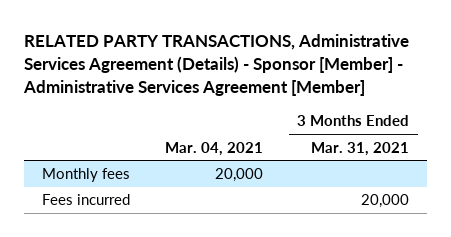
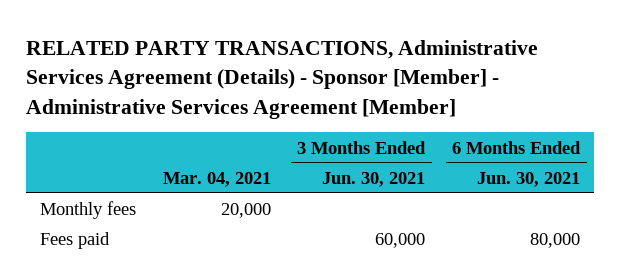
- | Mar. 04, 2021 | 3 Months Ended Mar. 31, 2021
+ | Mar. 04, 2021 | 3 Months Ended Jun. 30, 2021 | 6 Months Ended Jun. 30, 2021
- Fees incurred | | 20,000
+ Fees paid | | 60,000 | 80,000

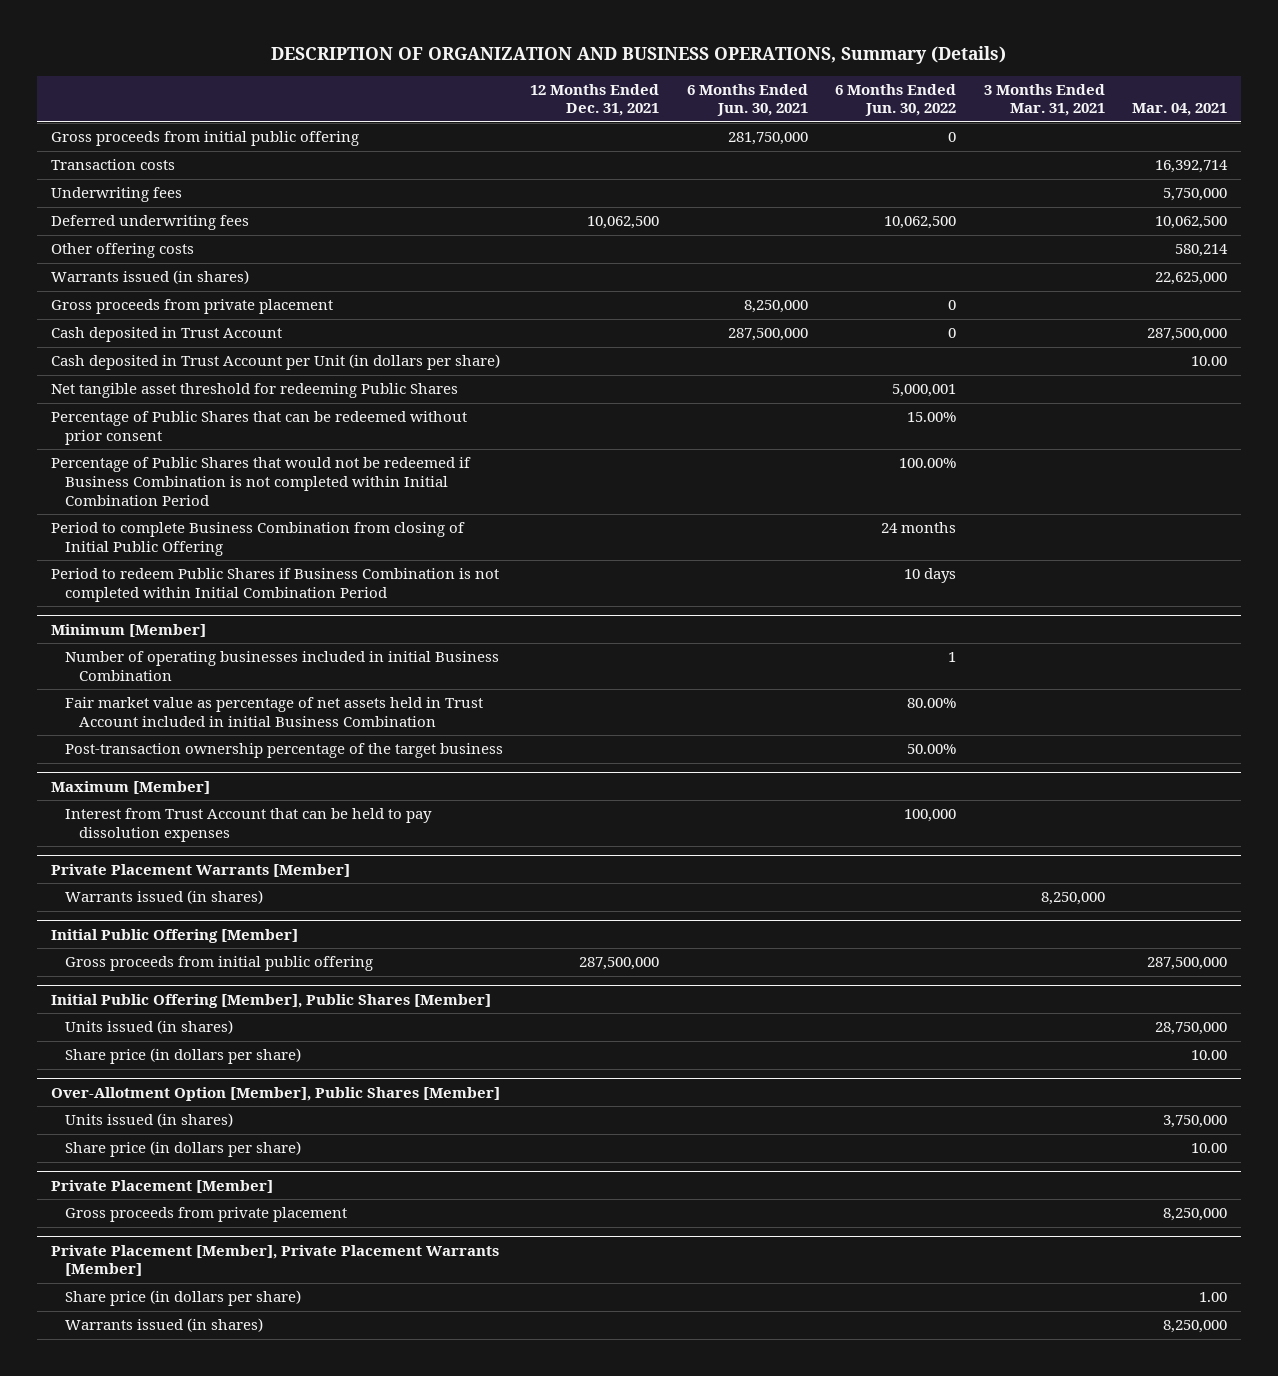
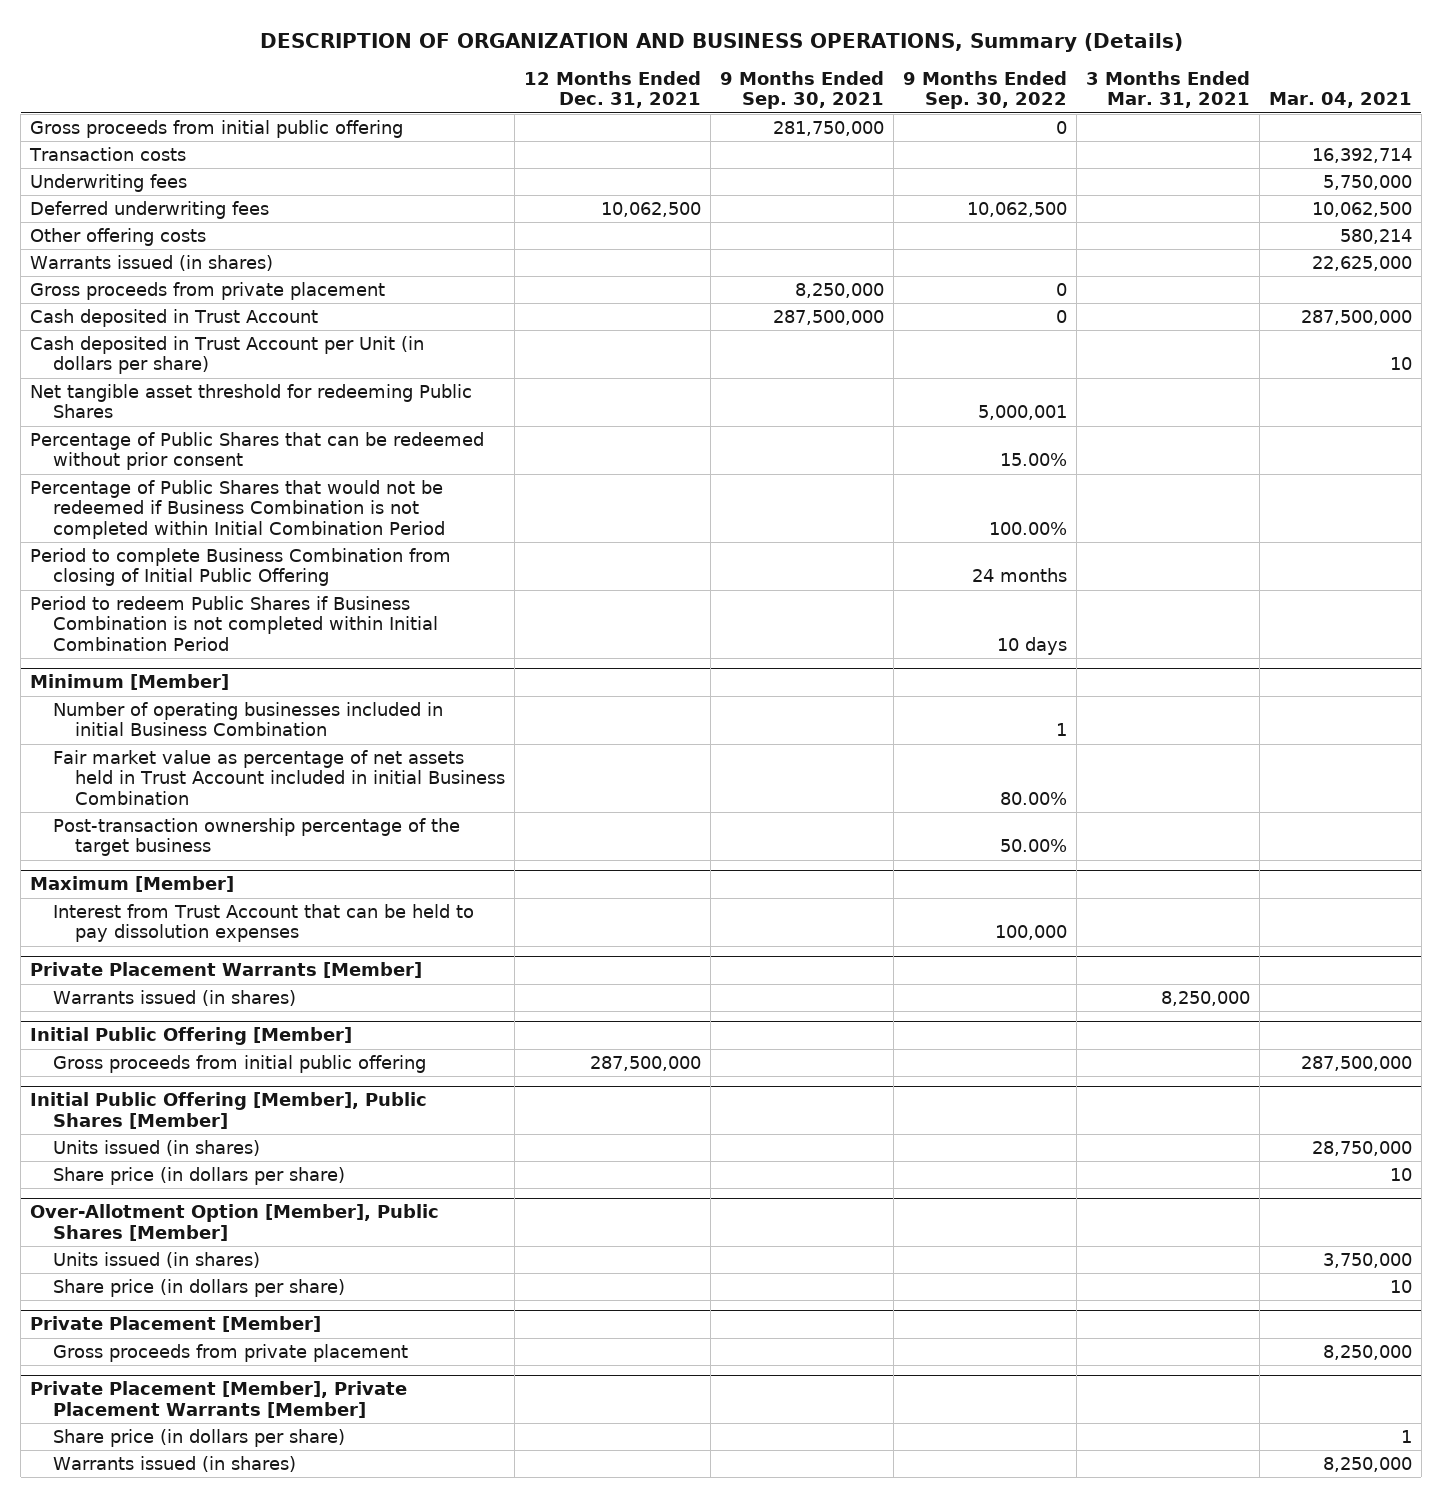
- | 12 Months Ended Dec. 31, 2021 | 6 Months Ended Jun. 30, 2021 | 6 Months Ended Jun. 30, 2022 | 3 Months Ended Mar. 31, 2021 | Mar. 04, 2021
+ | 12 Months Ended Dec. 31, 2021 | 9 Months Ended Sep. 30, 2021 | 9 Months Ended Sep. 30, 2022 | 3 Months Ended Mar. 31, 2021 | Mar. 04, 2021
- Cash deposited in Trust Account per Unit (in dollars per share) | | | | | 10.00
+ Cash deposited in Trust Account per Unit (in dollars per share) | | | | | 10
@ Initial Public Offering [Member], Public Shares [Member]
- Share price (in dollars per share) | | | | | 10.00
+ Share price (in dollars per share) | | | | | 10
@ Over-Allotment Option [Member], Public Shares [Member]
- Share price (in dollars per share) | | | | | 10.00
+ Share price (in dollars per share) | | | | | 10
@ Private Placement [Member], Private Placement Warrants [Member]
- Share price (in dollars per share) | | | | | 1.00
+ Share price (in dollars per share) | | | | | 1

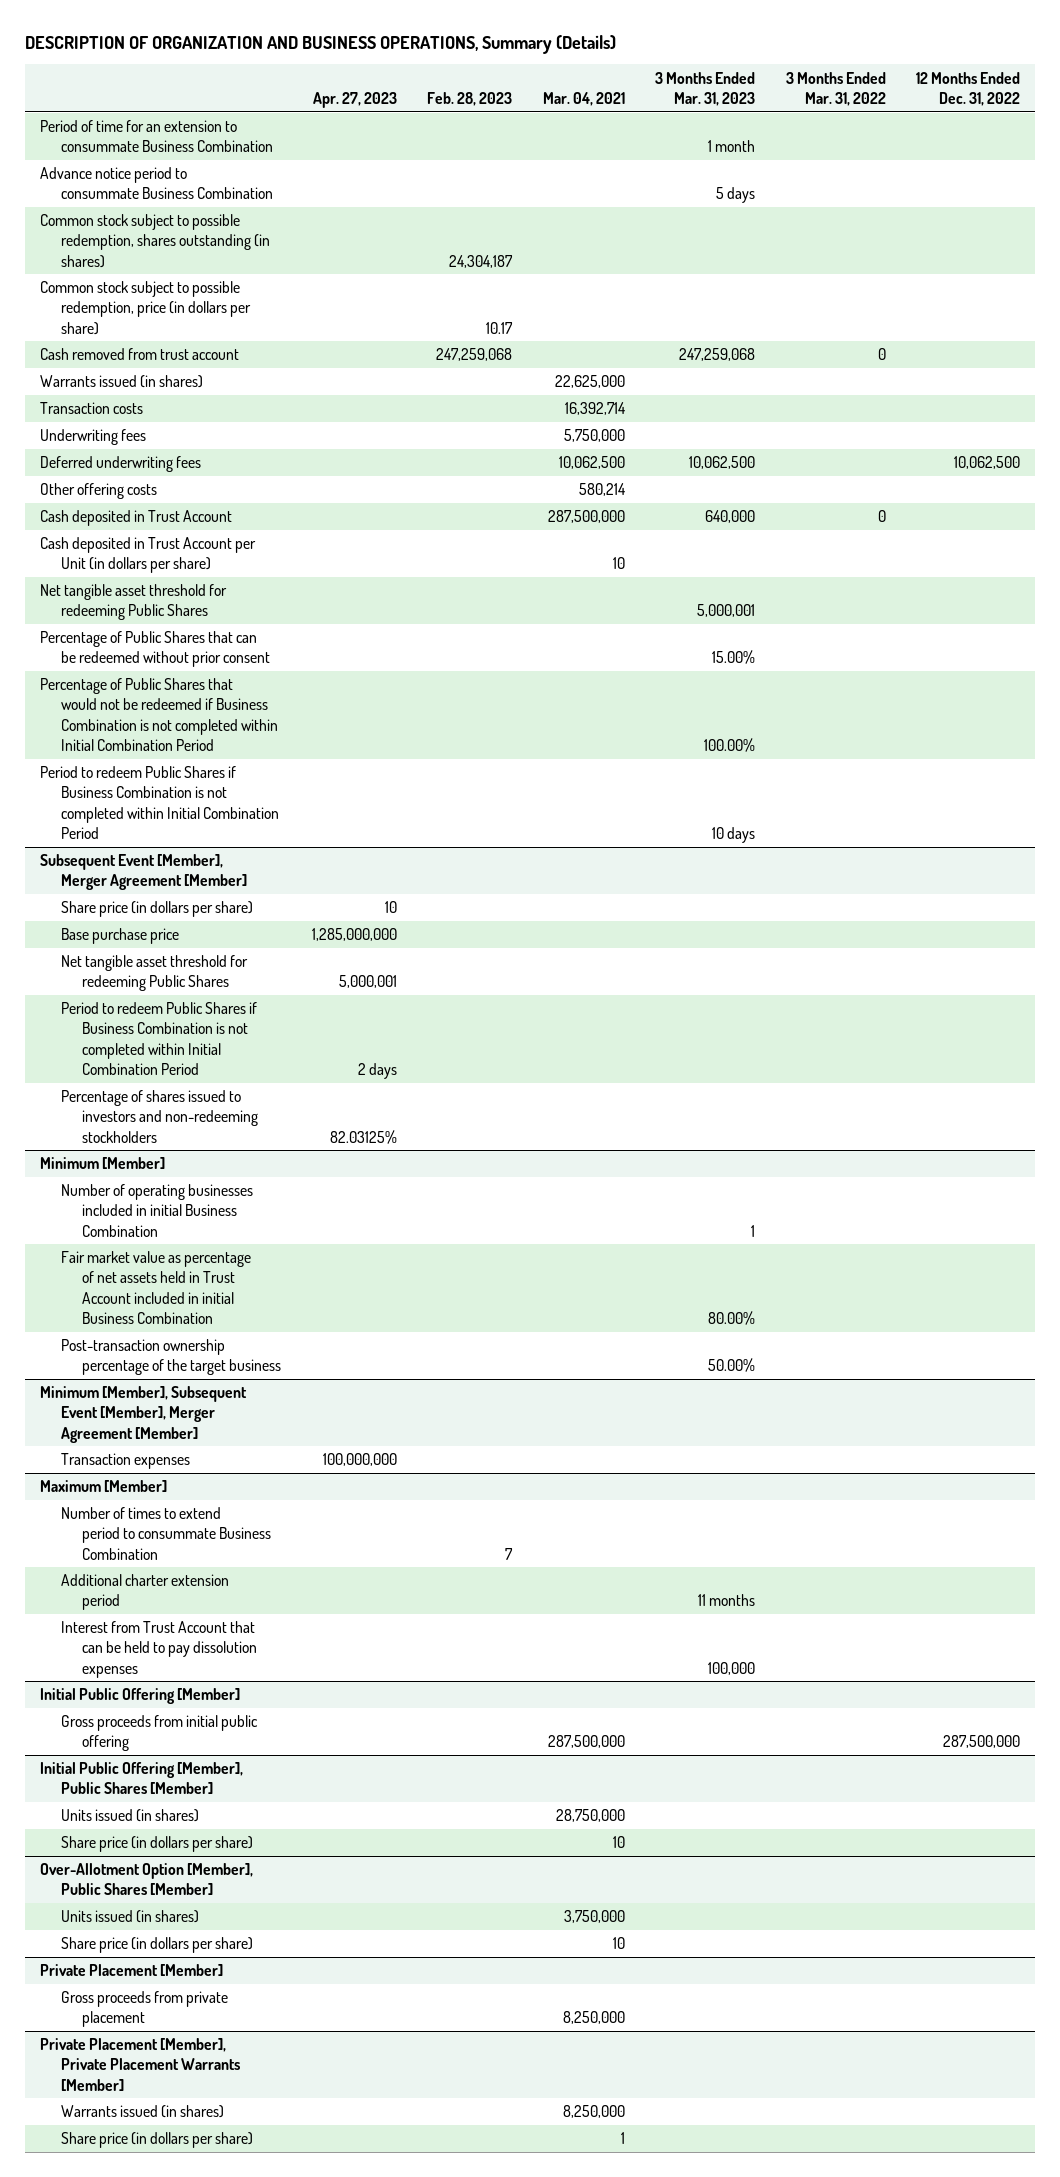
- | 12 Months Ended Dec. 31, 2021 | 9 Months Ended Sep. 30, 2021 | 9 Months Ended Sep. 30, 2022 | 3 Months Ended Mar. 31, 2021 | Mar. 04, 2021
+ | Apr. 27, 2023 | Feb. 28, 2023 | Mar. 04, 2021 | 3 Months Ended Mar. 31, 2023 | 3 Months Ended Mar. 31, 2022 | 12 Months Ended Dec. 31, 2022
- Gross proceeds from initial public offering | | 281,750,000 | 0 | |
+ Period of time for an extension to consummate Business Combination | | | | 1 month | |
+ Advance notice period to consummate Business Combination | | | | 5 days | |
+ Common stock subject to possible redemption, shares outstanding (in shares) | | 24,304,187 | | | |
+ Common stock subject to possible redemption, price (in dollars per share) | | 10.17 | | | |
+ Cash removed from trust account | | 247,259,068 | | 247,259,068 | 0 |
moved up: Warrants issued (in shares) | | | 22,625,000 | | |
- Gross proceeds from private placement | | 8,250,000 | 0 | |
- Period to complete Business Combination from closing of Initial Public Offering | | | 24 months | |
+ Subsequent Event [Member], Merger Agreement [Member]
+ Share price (in dollars per share) | 10 | | | | |
+ Base purchase price | 1,285,000,000 | | | | |
+ Net tangible asset threshold for redeeming Public Shares | 5,000,001 | | | | |
+ Period to redeem Public Shares if Business Combination is not completed within Initial Combination Period | 2 days | | | | |
+ Percentage of shares issued to investors and non-redeeming stockholders | 82.03125% | | | | |
+ Minimum [Member], Subsequent Event [Member], Merger Agreement [Member]
+ Transaction expenses | 100,000,000 | | | | |
@ Maximum [Member]
+ Number of times to extend period to consummate Business Combination | | 7 | | | |
+ Additional charter extension period | | | | 11 months | |
- Private Placement Warrants [Member]
- Warrants issued (in shares) | | | | 8,250,000 |
@ Private Placement [Member], Private Placement Warrants [Member]
moved down: Share price (in dollars per share) | | | 1 | | |

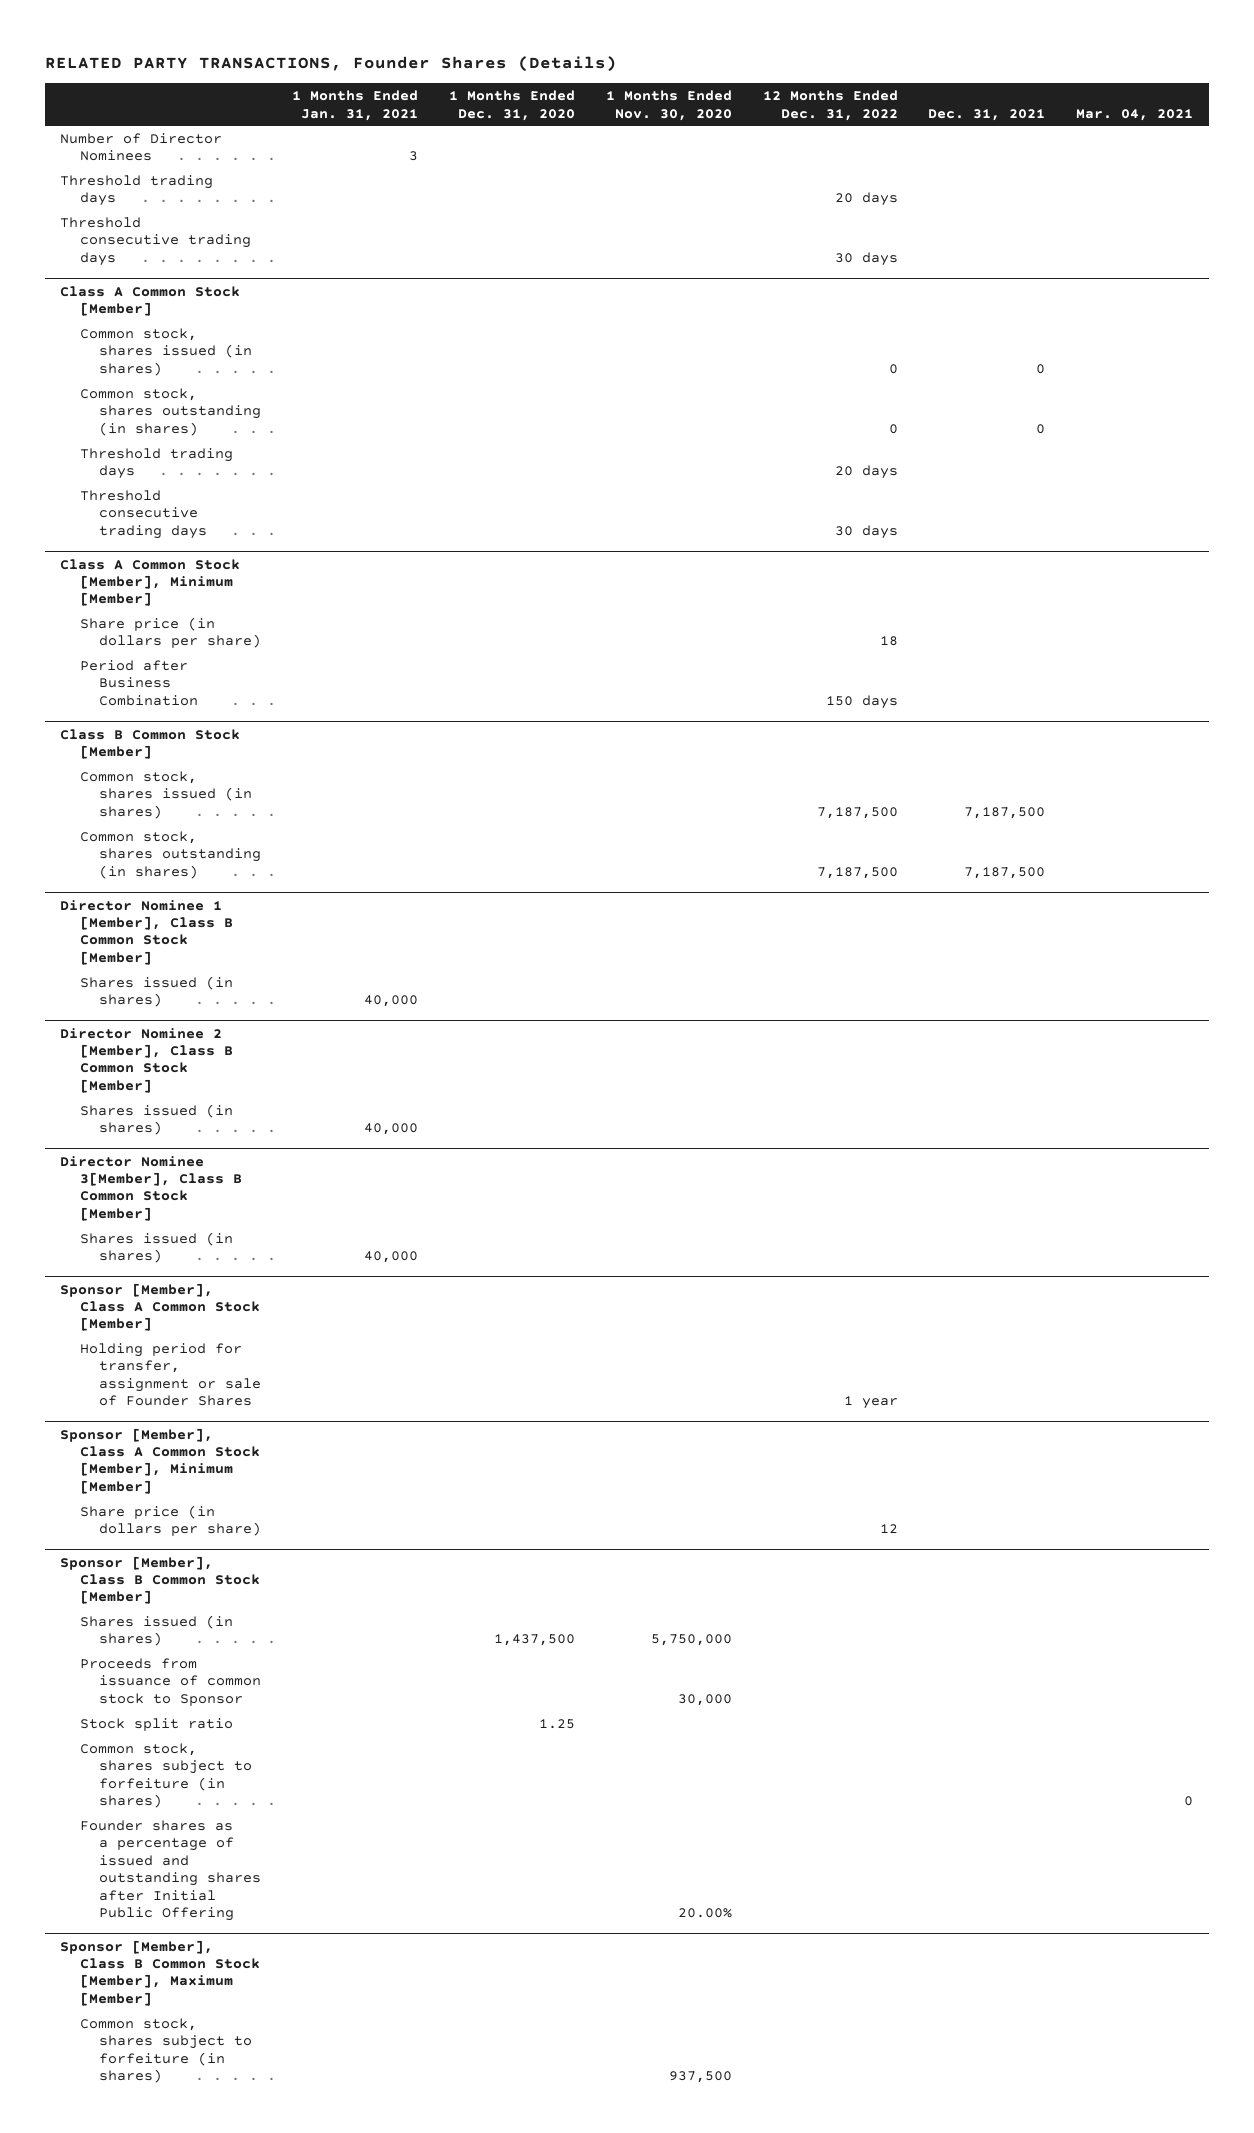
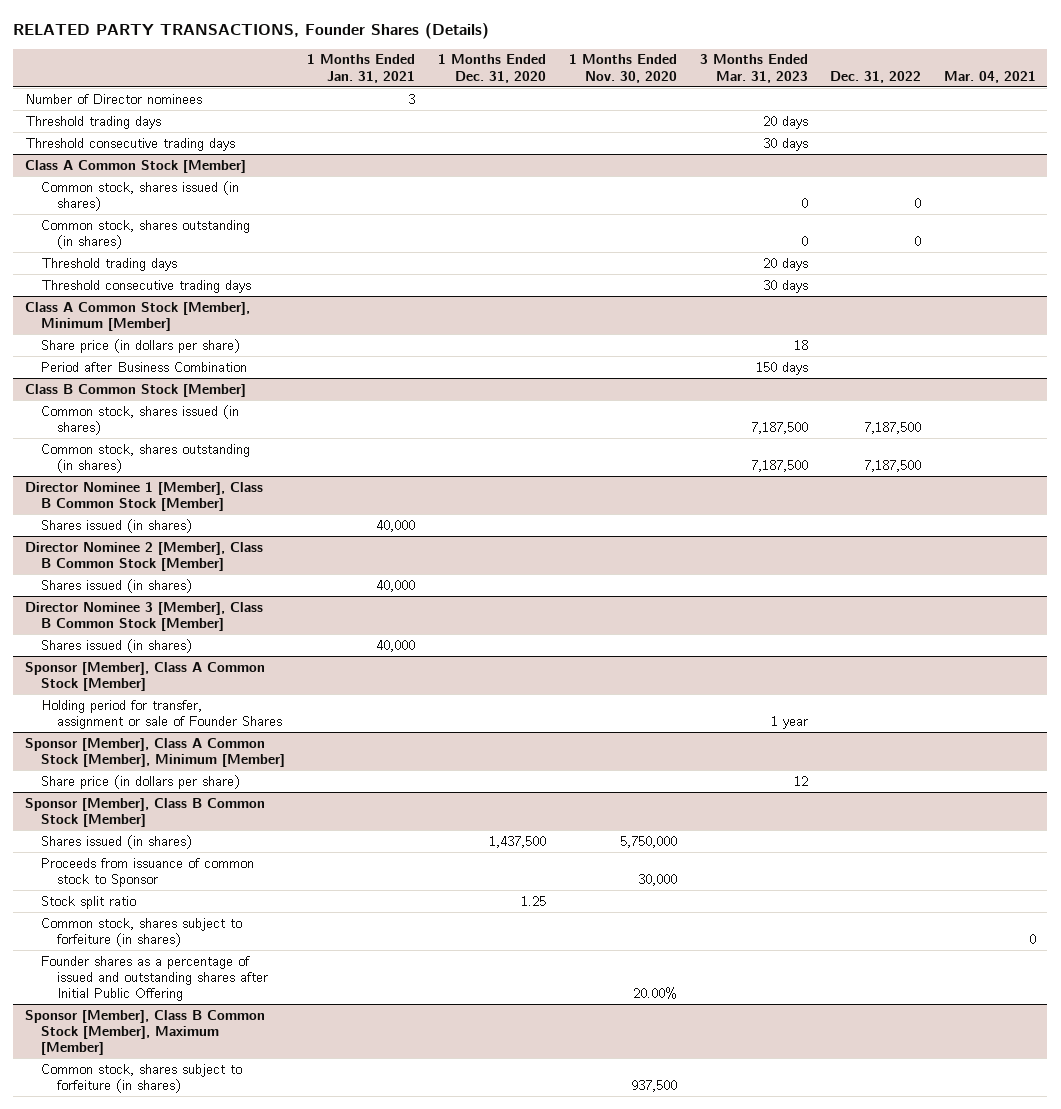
- | 1 Months Ended Jan. 31, 2021 | 1 Months Ended Dec. 31, 2020 | 1 Months Ended Nov. 30, 2020 | 12 Months Ended Dec. 31, 2022 | Dec. 31, 2021 | Mar. 04, 2021
+ | 1 Months Ended Jan. 31, 2021 | 1 Months Ended Dec. 31, 2020 | 1 Months Ended Nov. 30, 2020 | 3 Months Ended Mar. 31, 2023 | Dec. 31, 2022 | Mar. 04, 2021
- Number of Director Nominees | 3 | | | | |
+ Number of Director nominees | 3 | | | | |
- Director Nominee 3[Member], Class B Common Stock [Member]
+ Director Nominee 3 [Member], Class B Common Stock [Member]

